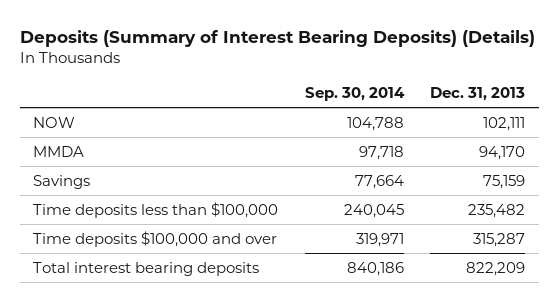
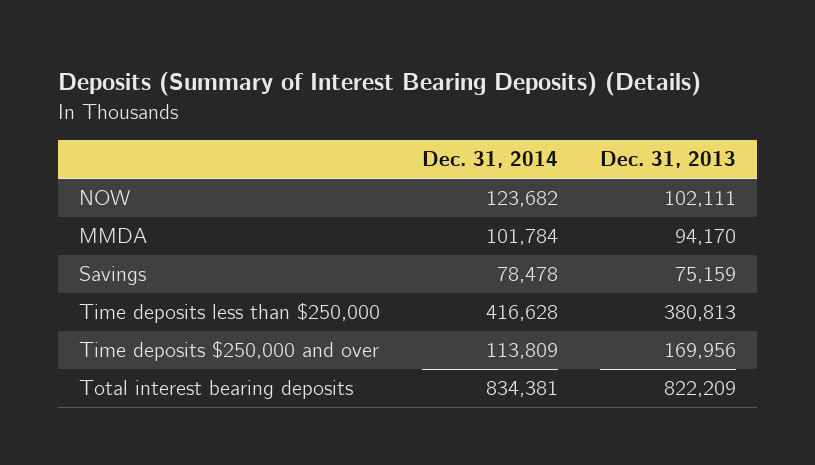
- | Sep. 30, 2014 | Dec. 31, 2013
+ | Dec. 31, 2014 | Dec. 31, 2013
- Time deposits less than $100,000 | 240,045 | 235,482
- Time deposits $100,000 and over | 319,971 | 315,287
+ Time deposits less than $250,000 | 416,628 | 380,813
+ Time deposits $250,000 and over | 113,809 | 169,956

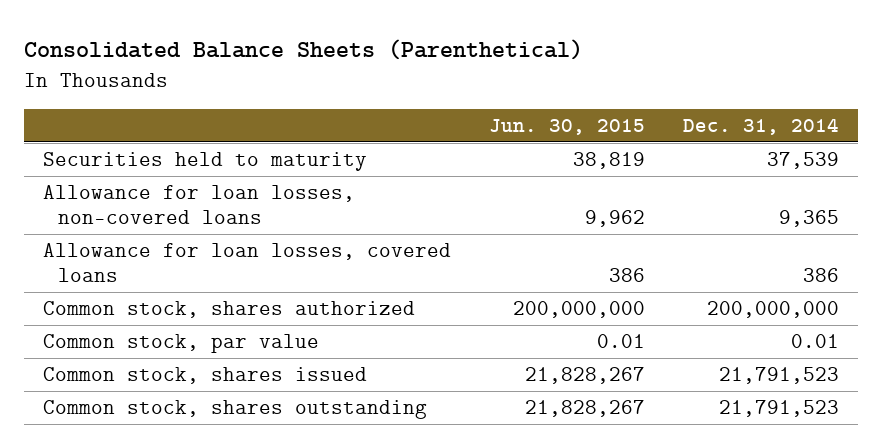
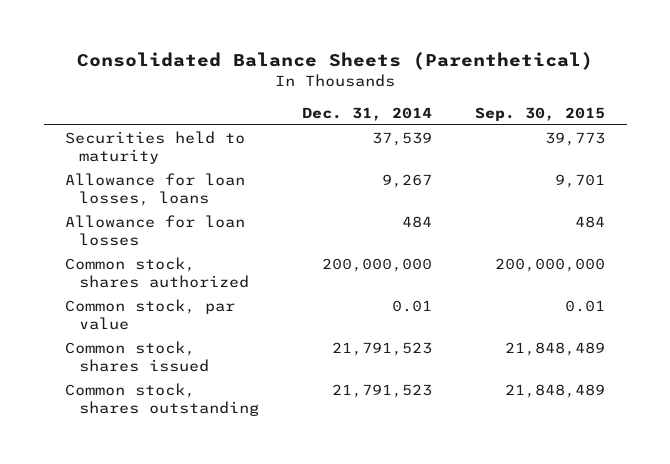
- | Jun. 30, 2015 | Dec. 31, 2014
+ | Dec. 31, 2014 | Sep. 30, 2015
- Allowance for loan losses, non-covered loans | 9,962 | 9,365
- Allowance for loan losses, covered loans | 386 | 386
+ Allowance for loan losses, loans | 9,267 | 9,701
+ Allowance for loan losses | 484 | 484

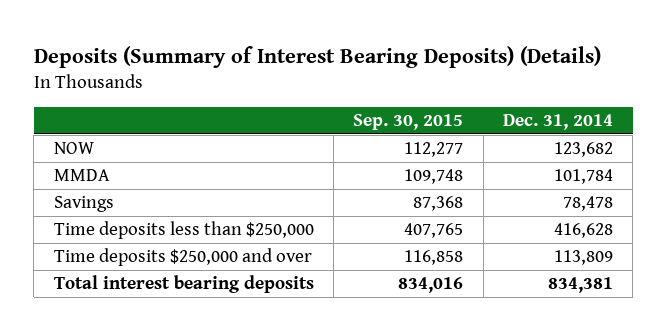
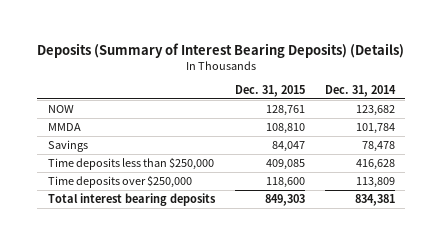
- | Sep. 30, 2015 | Dec. 31, 2014
+ | Dec. 31, 2015 | Dec. 31, 2014
- Time deposits $250,000 and over | 116,858 | 113,809
+ Time deposits over $250,000 | 118,600 | 113,809

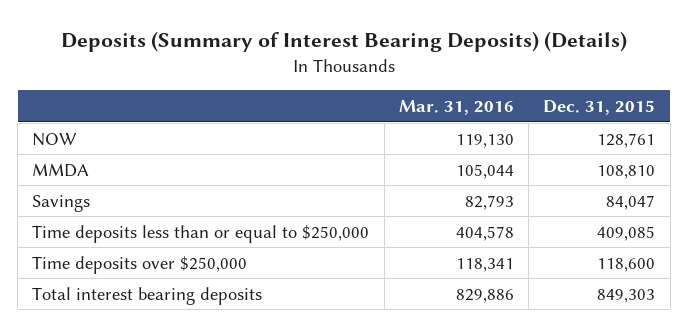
- | Dec. 31, 2015 | Dec. 31, 2014
+ | Mar. 31, 2016 | Dec. 31, 2015
- Time deposits less than $250,000 | 409,085 | 416,628
+ Time deposits less than or equal to $250,000 | 404,578 | 409,085

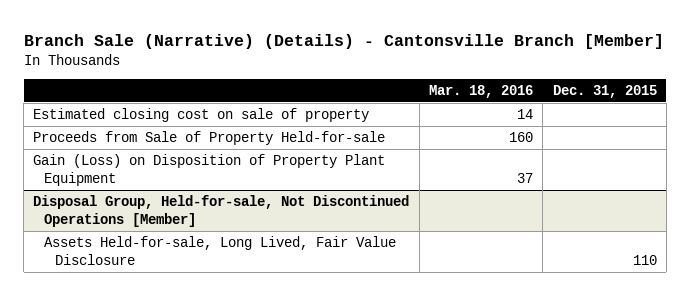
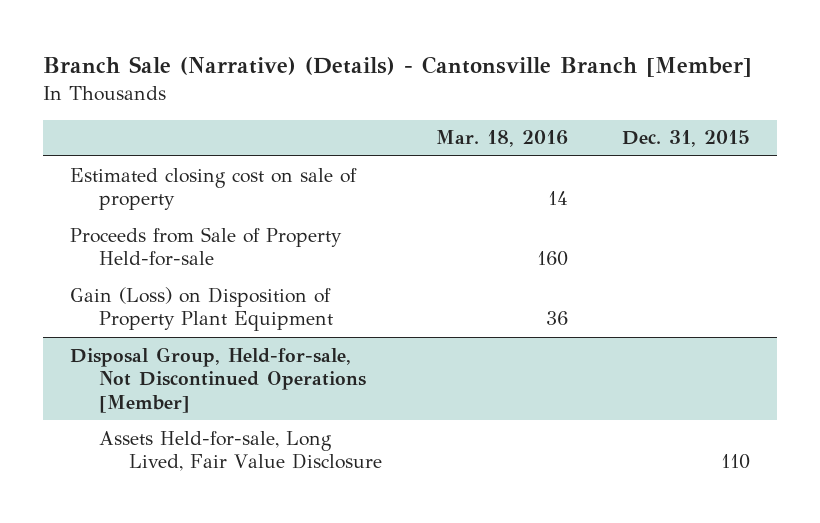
- Gain (Loss) on Disposition of Property Plant Equipment | 37 |
+ Gain (Loss) on Disposition of Property Plant Equipment | 36 |

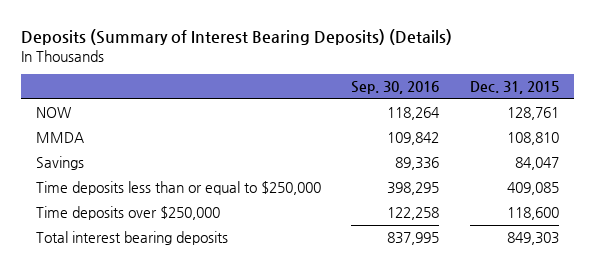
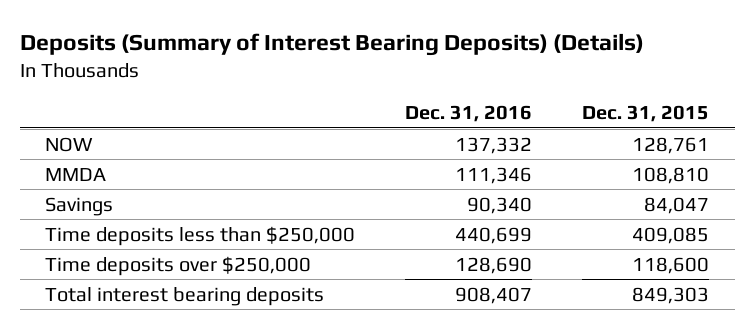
- | Sep. 30, 2016 | Dec. 31, 2015
+ | Dec. 31, 2016 | Dec. 31, 2015
- Time deposits less than or equal to $250,000 | 398,295 | 409,085
+ Time deposits less than $250,000 | 440,699 | 409,085

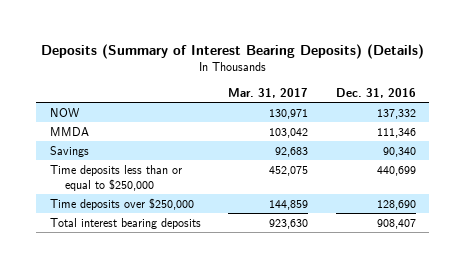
- | Dec. 31, 2016 | Dec. 31, 2015
+ | Mar. 31, 2017 | Dec. 31, 2016
- Time deposits less than $250,000 | 440,699 | 409,085
+ Time deposits less than or equal to $250,000 | 452,075 | 440,699

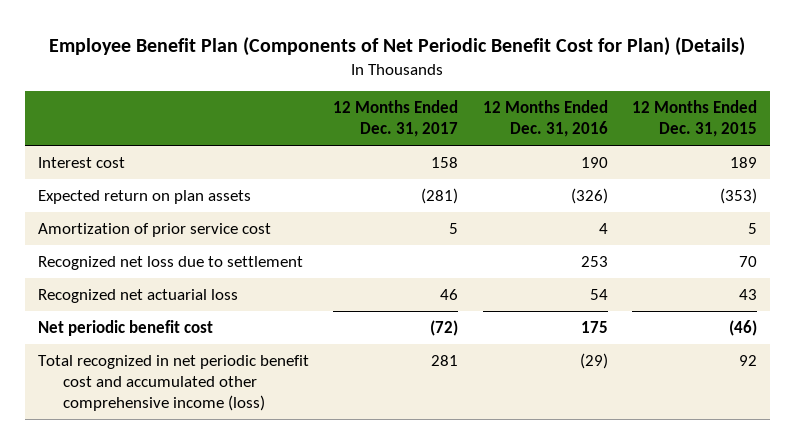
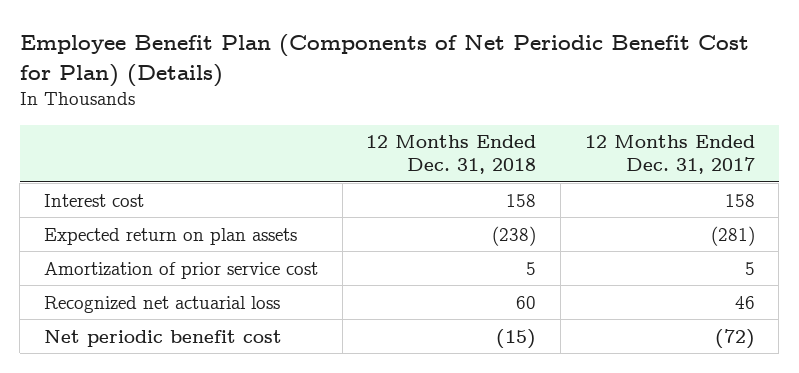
- | 12 Months Ended Dec. 31, 2017 | 12 Months Ended Dec. 31, 2016 | 12 Months Ended Dec. 31, 2015
+ | 12 Months Ended Dec. 31, 2018 | 12 Months Ended Dec. 31, 2017
- Recognized net loss due to settlement | | 253 | 70
- Total recognized in net periodic benefit cost and accumulated other comprehensive income (loss) | 281 | (29) | 92

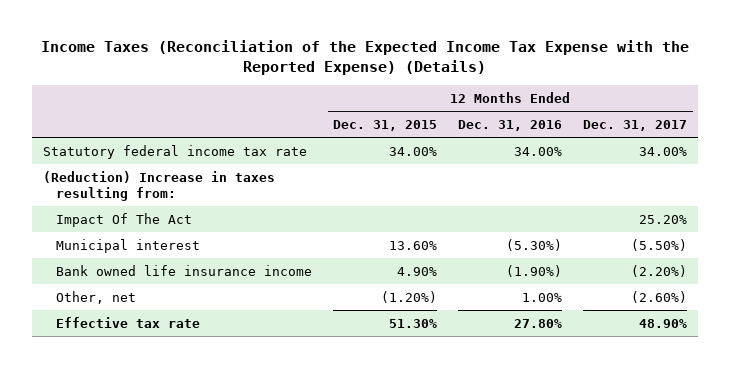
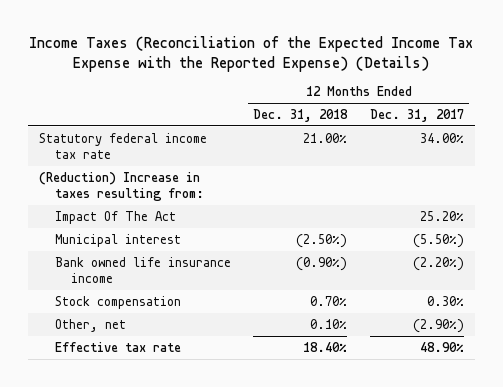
- | 12 Months Ended Dec. 31, 2015 | 12 Months Ended Dec. 31, 2016 | 12 Months Ended Dec. 31, 2017
+ | 12 Months Ended Dec. 31, 2018 | 12 Months Ended Dec. 31, 2017
- Other, net | (1.20%) | 1.00% | (2.60%)
+ Stock compensation | 0.70% | 0.30%
+ Other, net | 0.10% | (2.90%)

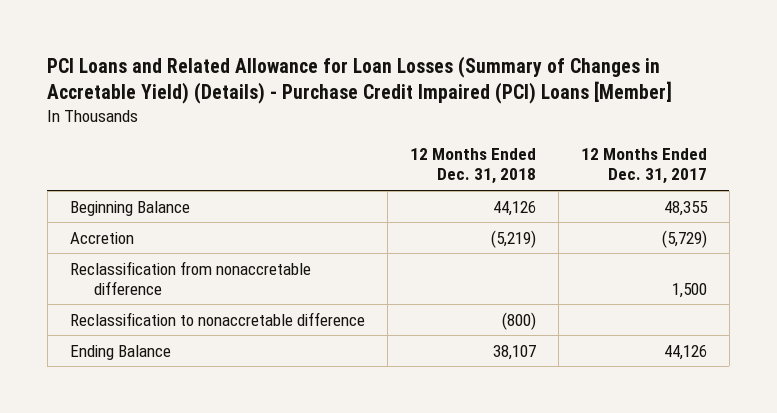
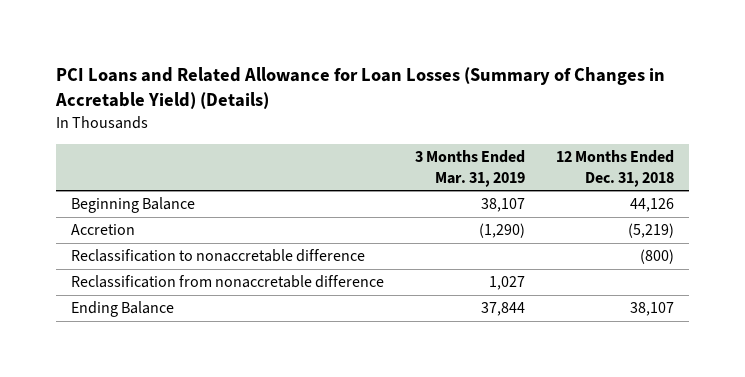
- PCI Loans and Related Allowance for Loan Losses (Summary of Changes in Accretable Yield) (Details) - Purchase Credit Impaired (PCI) Loans [Member]
+ PCI Loans and Related Allowance for Loan Losses (Summary of Changes in Accretable Yield) (Details)
- | 12 Months Ended Dec. 31, 2018 | 12 Months Ended Dec. 31, 2017
+ | 3 Months Ended Mar. 31, 2019 | 12 Months Ended Dec. 31, 2018
moved down: Reclassification from nonaccretable difference | 1,027 |

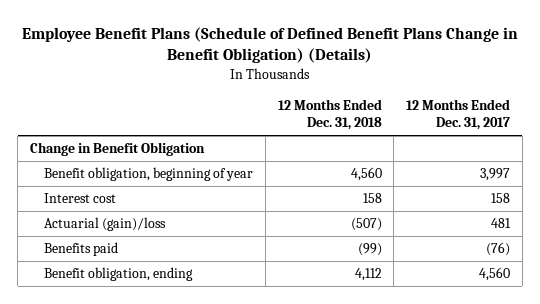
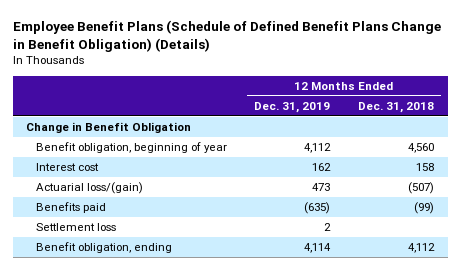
- | 12 Months Ended Dec. 31, 2018 | 12 Months Ended Dec. 31, 2017
+ | 12 Months Ended Dec. 31, 2019 | 12 Months Ended Dec. 31, 2018
- Actuarial (gain)/loss | (507) | 481
+ Actuarial loss/(gain) | 473 | (507)
+ Settlement loss | 2 |

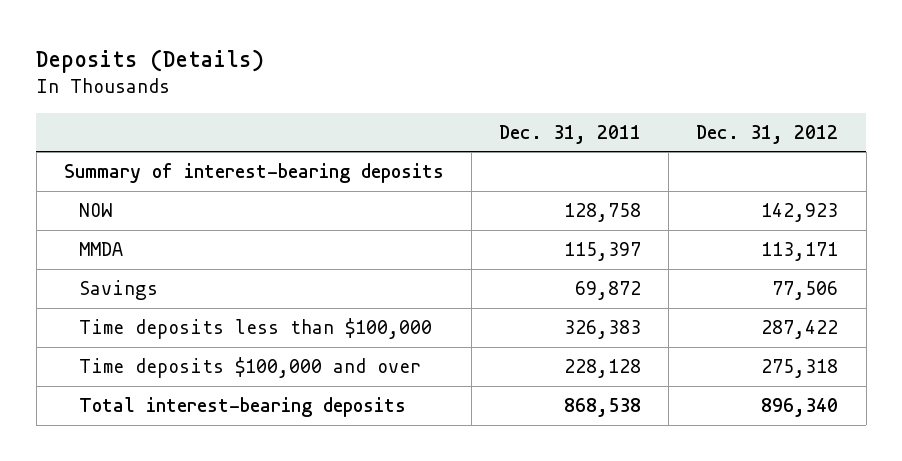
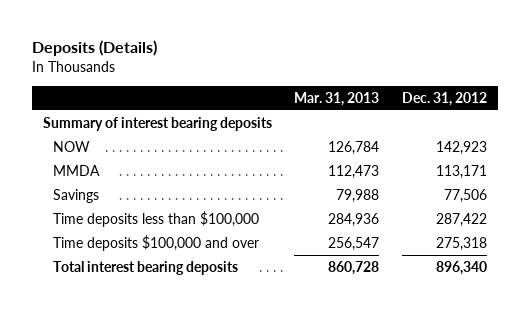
- | Dec. 31, 2011 | Dec. 31, 2012
+ | Mar. 31, 2013 | Dec. 31, 2012
- Summary of interest-bearing deposits
+ Summary of interest bearing deposits
- Total interest-bearing deposits | 868,538 | 896,340
+ Total interest bearing deposits | 860,728 | 896,340

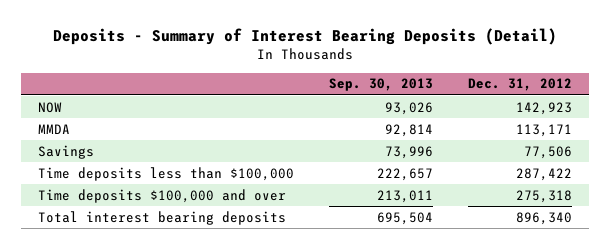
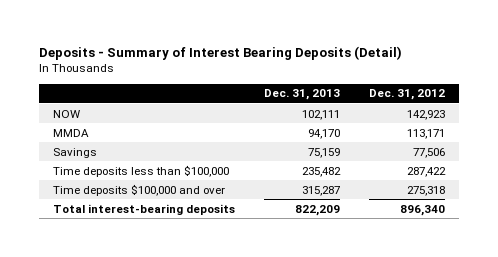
- | Sep. 30, 2013 | Dec. 31, 2012
+ | Dec. 31, 2013 | Dec. 31, 2012
- Total interest bearing deposits | 695,504 | 896,340
+ Total interest-bearing deposits | 822,209 | 896,340

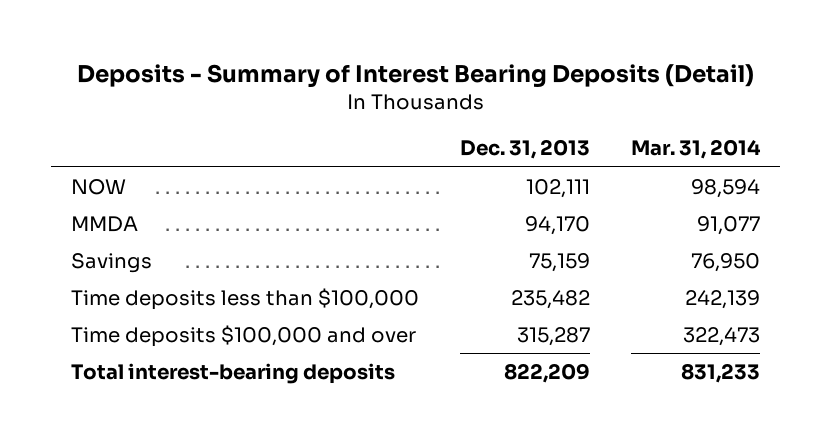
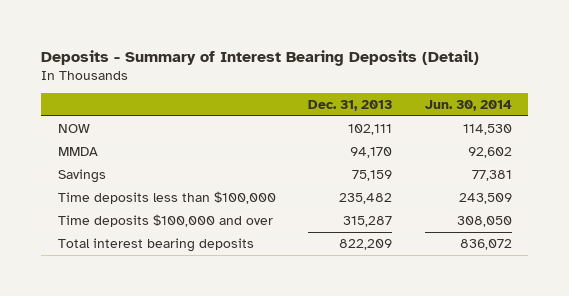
- | Dec. 31, 2013 | Mar. 31, 2014
+ | Dec. 31, 2013 | Jun. 30, 2014
- Total interest-bearing deposits | 822,209 | 831,233
+ Total interest bearing deposits | 822,209 | 836,072

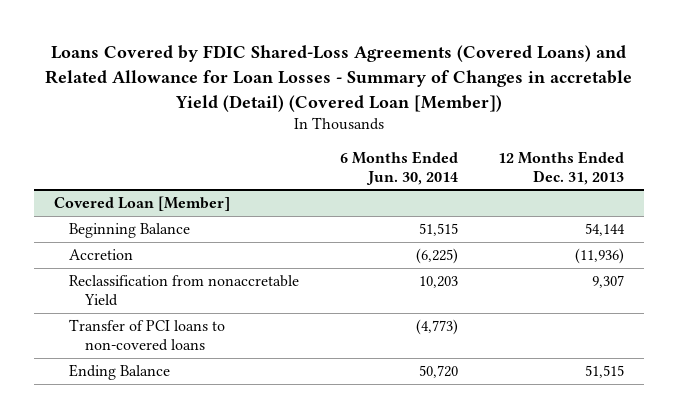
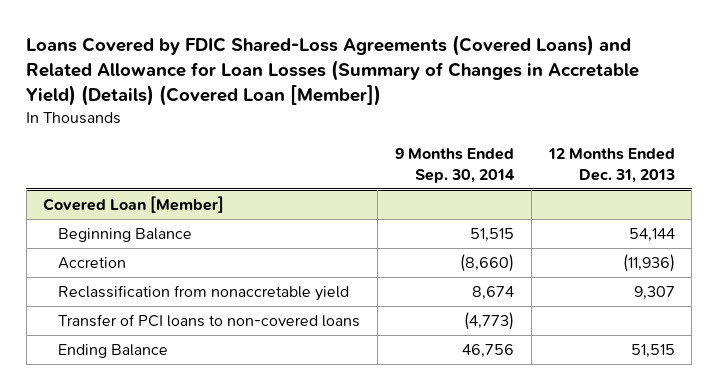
- Loans Covered by FDIC Shared-Loss Agreements (Covered Loans) and Related Allowance for Loan Losses - Summary of Changes in accretable Yield (Detail) (Covered Loan [Member])
+ Loans Covered by FDIC Shared-Loss Agreements (Covered Loans) and Related Allowance for Loan Losses (Summary of Changes in Accretable Yield) (Details) (Covered Loan [Member])
- | 6 Months Ended Jun. 30, 2014 | 12 Months Ended Dec. 31, 2013
+ | 9 Months Ended Sep. 30, 2014 | 12 Months Ended Dec. 31, 2013
@ Covered Loan [Member]
- Reclassification from nonaccretable Yield | 10,203 | 9,307
+ Reclassification from nonaccretable yield | 8,674 | 9,307

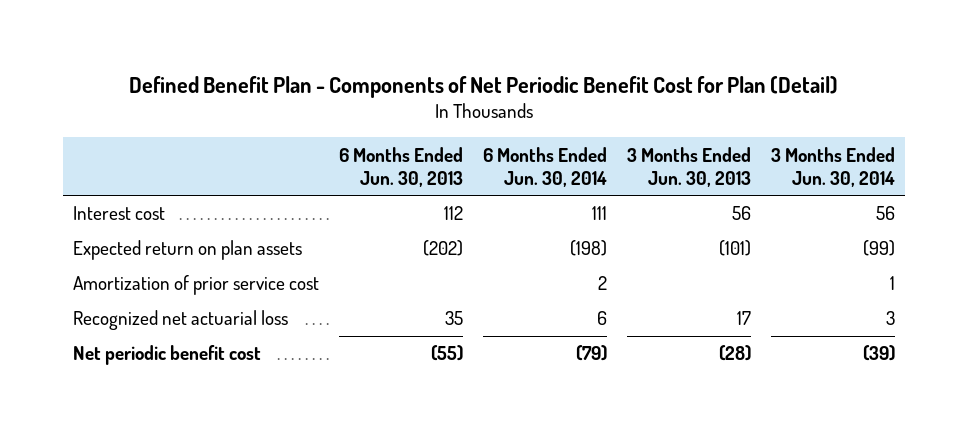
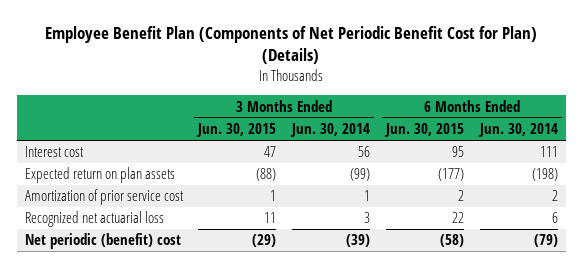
- Defined Benefit Plan - Components of Net Periodic Benefit Cost for Plan (Detail)
+ Employee Benefit Plan (Components of Net Periodic Benefit Cost for Plan) (Details)
- | 6 Months Ended Jun. 30, 2013 | 6 Months Ended Jun. 30, 2014 | 3 Months Ended Jun. 30, 2013 | 3 Months Ended Jun. 30, 2014
+ | 3 Months Ended Jun. 30, 2015 | 3 Months Ended Jun. 30, 2014 | 6 Months Ended Jun. 30, 2015 | 6 Months Ended Jun. 30, 2014
- Net periodic benefit cost | (55) | (79) | (28) | (39)
+ Net periodic (benefit) cost | (29) | (39) | (58) | (79)

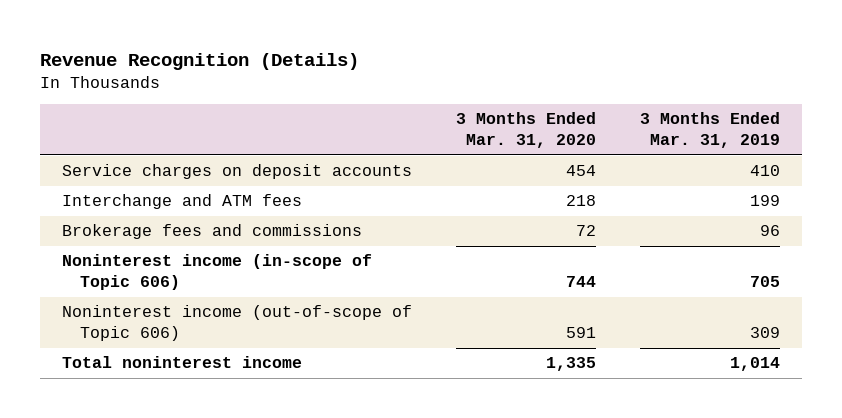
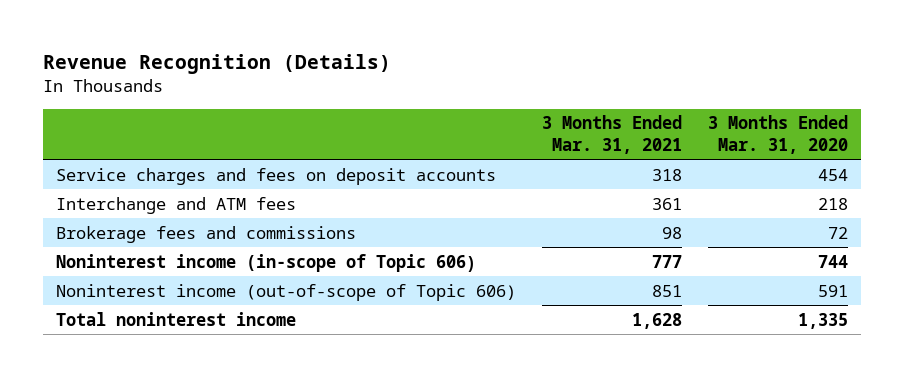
- | 3 Months Ended Mar. 31, 2020 | 3 Months Ended Mar. 31, 2019
+ | 3 Months Ended Mar. 31, 2021 | 3 Months Ended Mar. 31, 2020
- Service charges on deposit accounts | 454 | 410
+ Service charges and fees on deposit accounts | 318 | 454

